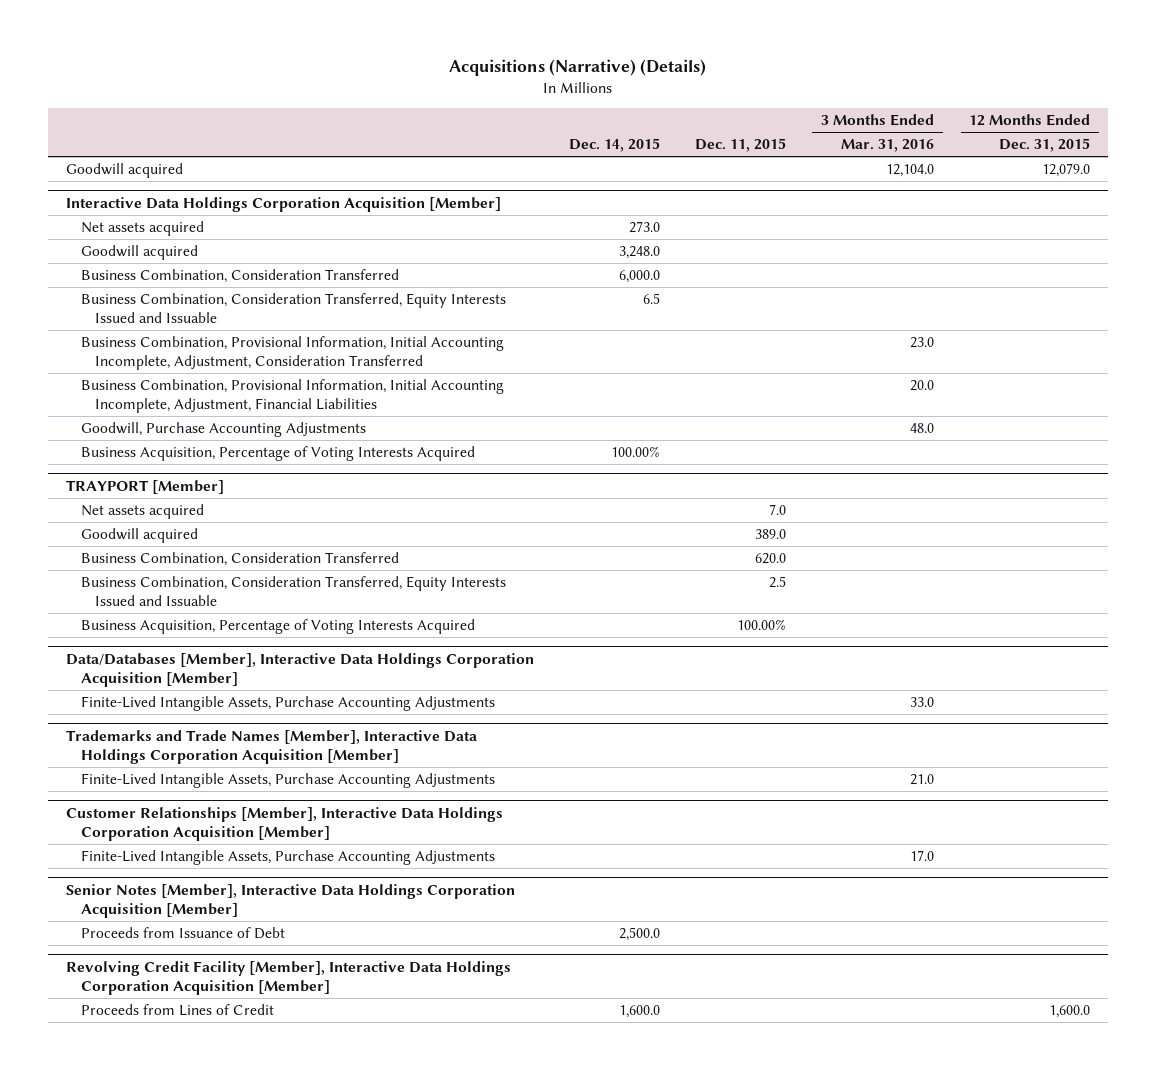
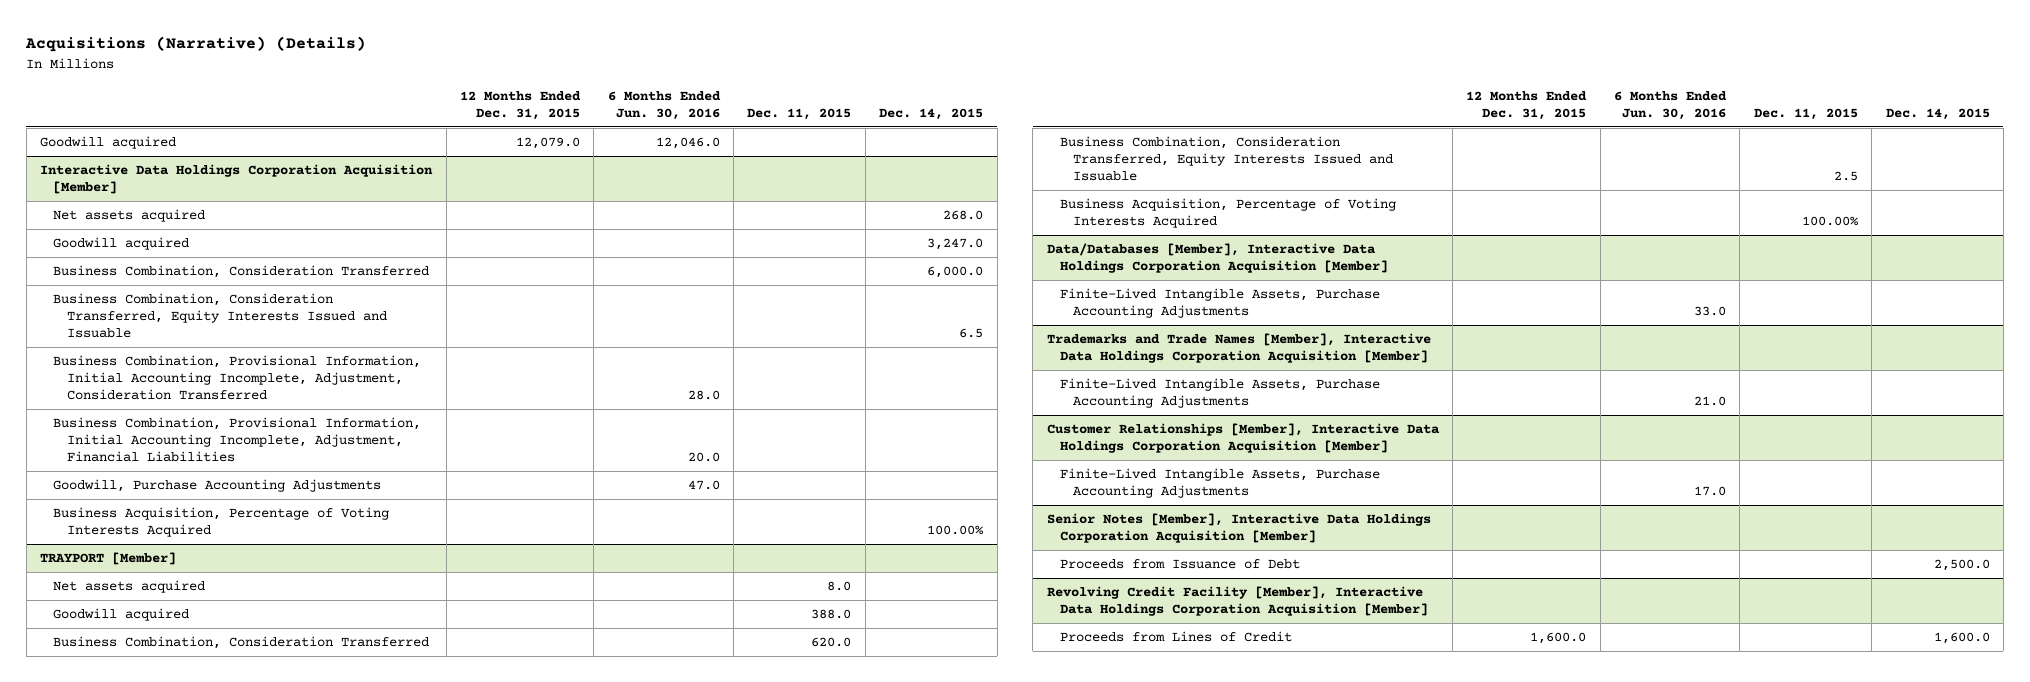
- | Dec. 14, 2015 | Dec. 11, 2015 | 3 Months Ended Mar. 31, 2016 | 12 Months Ended Dec. 31, 2015
+ | 12 Months Ended Dec. 31, 2015 | 6 Months Ended Jun. 30, 2016 | Dec. 11, 2015 | Dec. 14, 2015
@ Interactive Data Holdings Corporation Acquisition [Member]
- Net assets acquired | 273.0 | | |
- Goodwill acquired | 3,248.0 | | |
+ Net assets acquired | | | | 268.0
+ Goodwill acquired | | | | 3,247.0
@ TRAYPORT [Member]
- Net assets acquired | | 7.0 | |
- Goodwill acquired | | 389.0 | |
+ Net assets acquired | | | 8.0 |
+ Goodwill acquired | | | 388.0 |

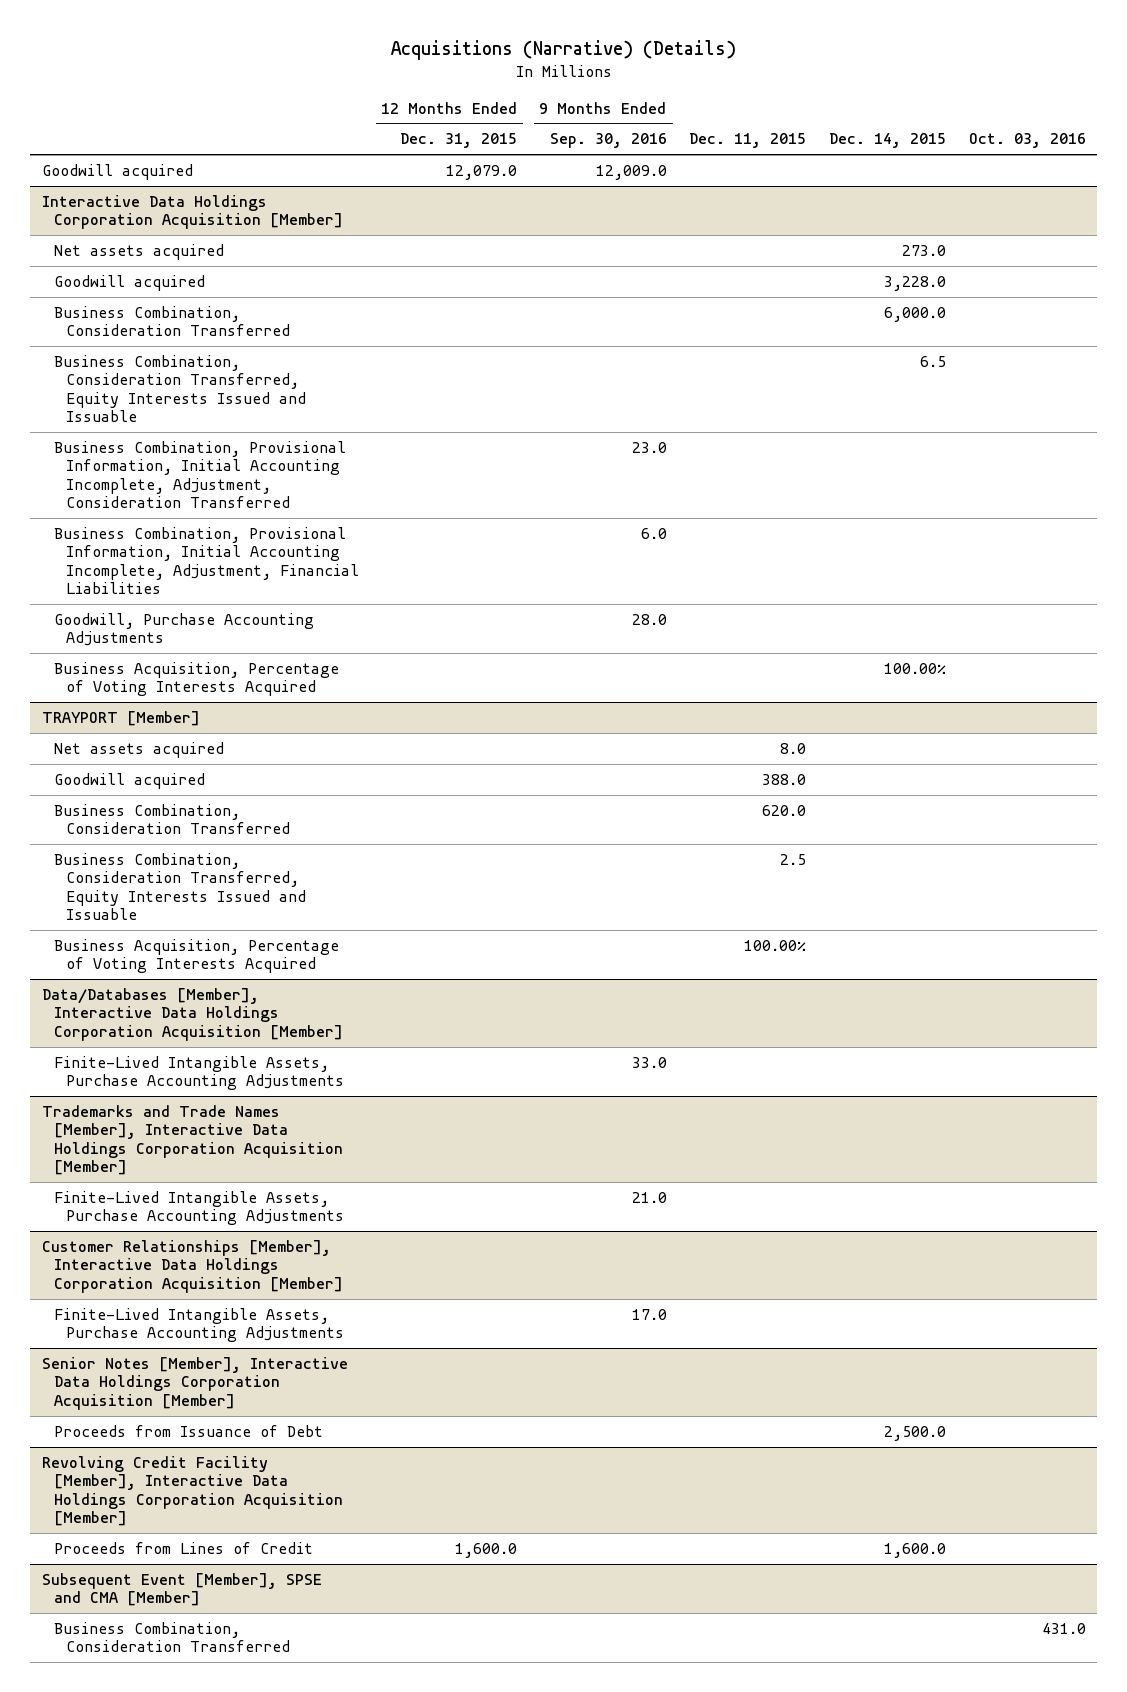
- | 12 Months Ended Dec. 31, 2015 | 6 Months Ended Jun. 30, 2016 | Dec. 11, 2015 | Dec. 14, 2015
+ | 12 Months Ended Dec. 31, 2015 | 9 Months Ended Sep. 30, 2016 | Dec. 11, 2015 | Dec. 14, 2015 | Oct. 03, 2016
@ Interactive Data Holdings Corporation Acquisition [Member]
- Net assets acquired | | | | 268.0
- Goodwill acquired | | | | 3,247.0
+ Net assets acquired | | | | 273.0 |
+ Goodwill acquired | | | | 3,228.0 |
+ Subsequent Event [Member], SPSE and CMA [Member]
+ Business Combination, Consideration Transferred | | | | | 431.0

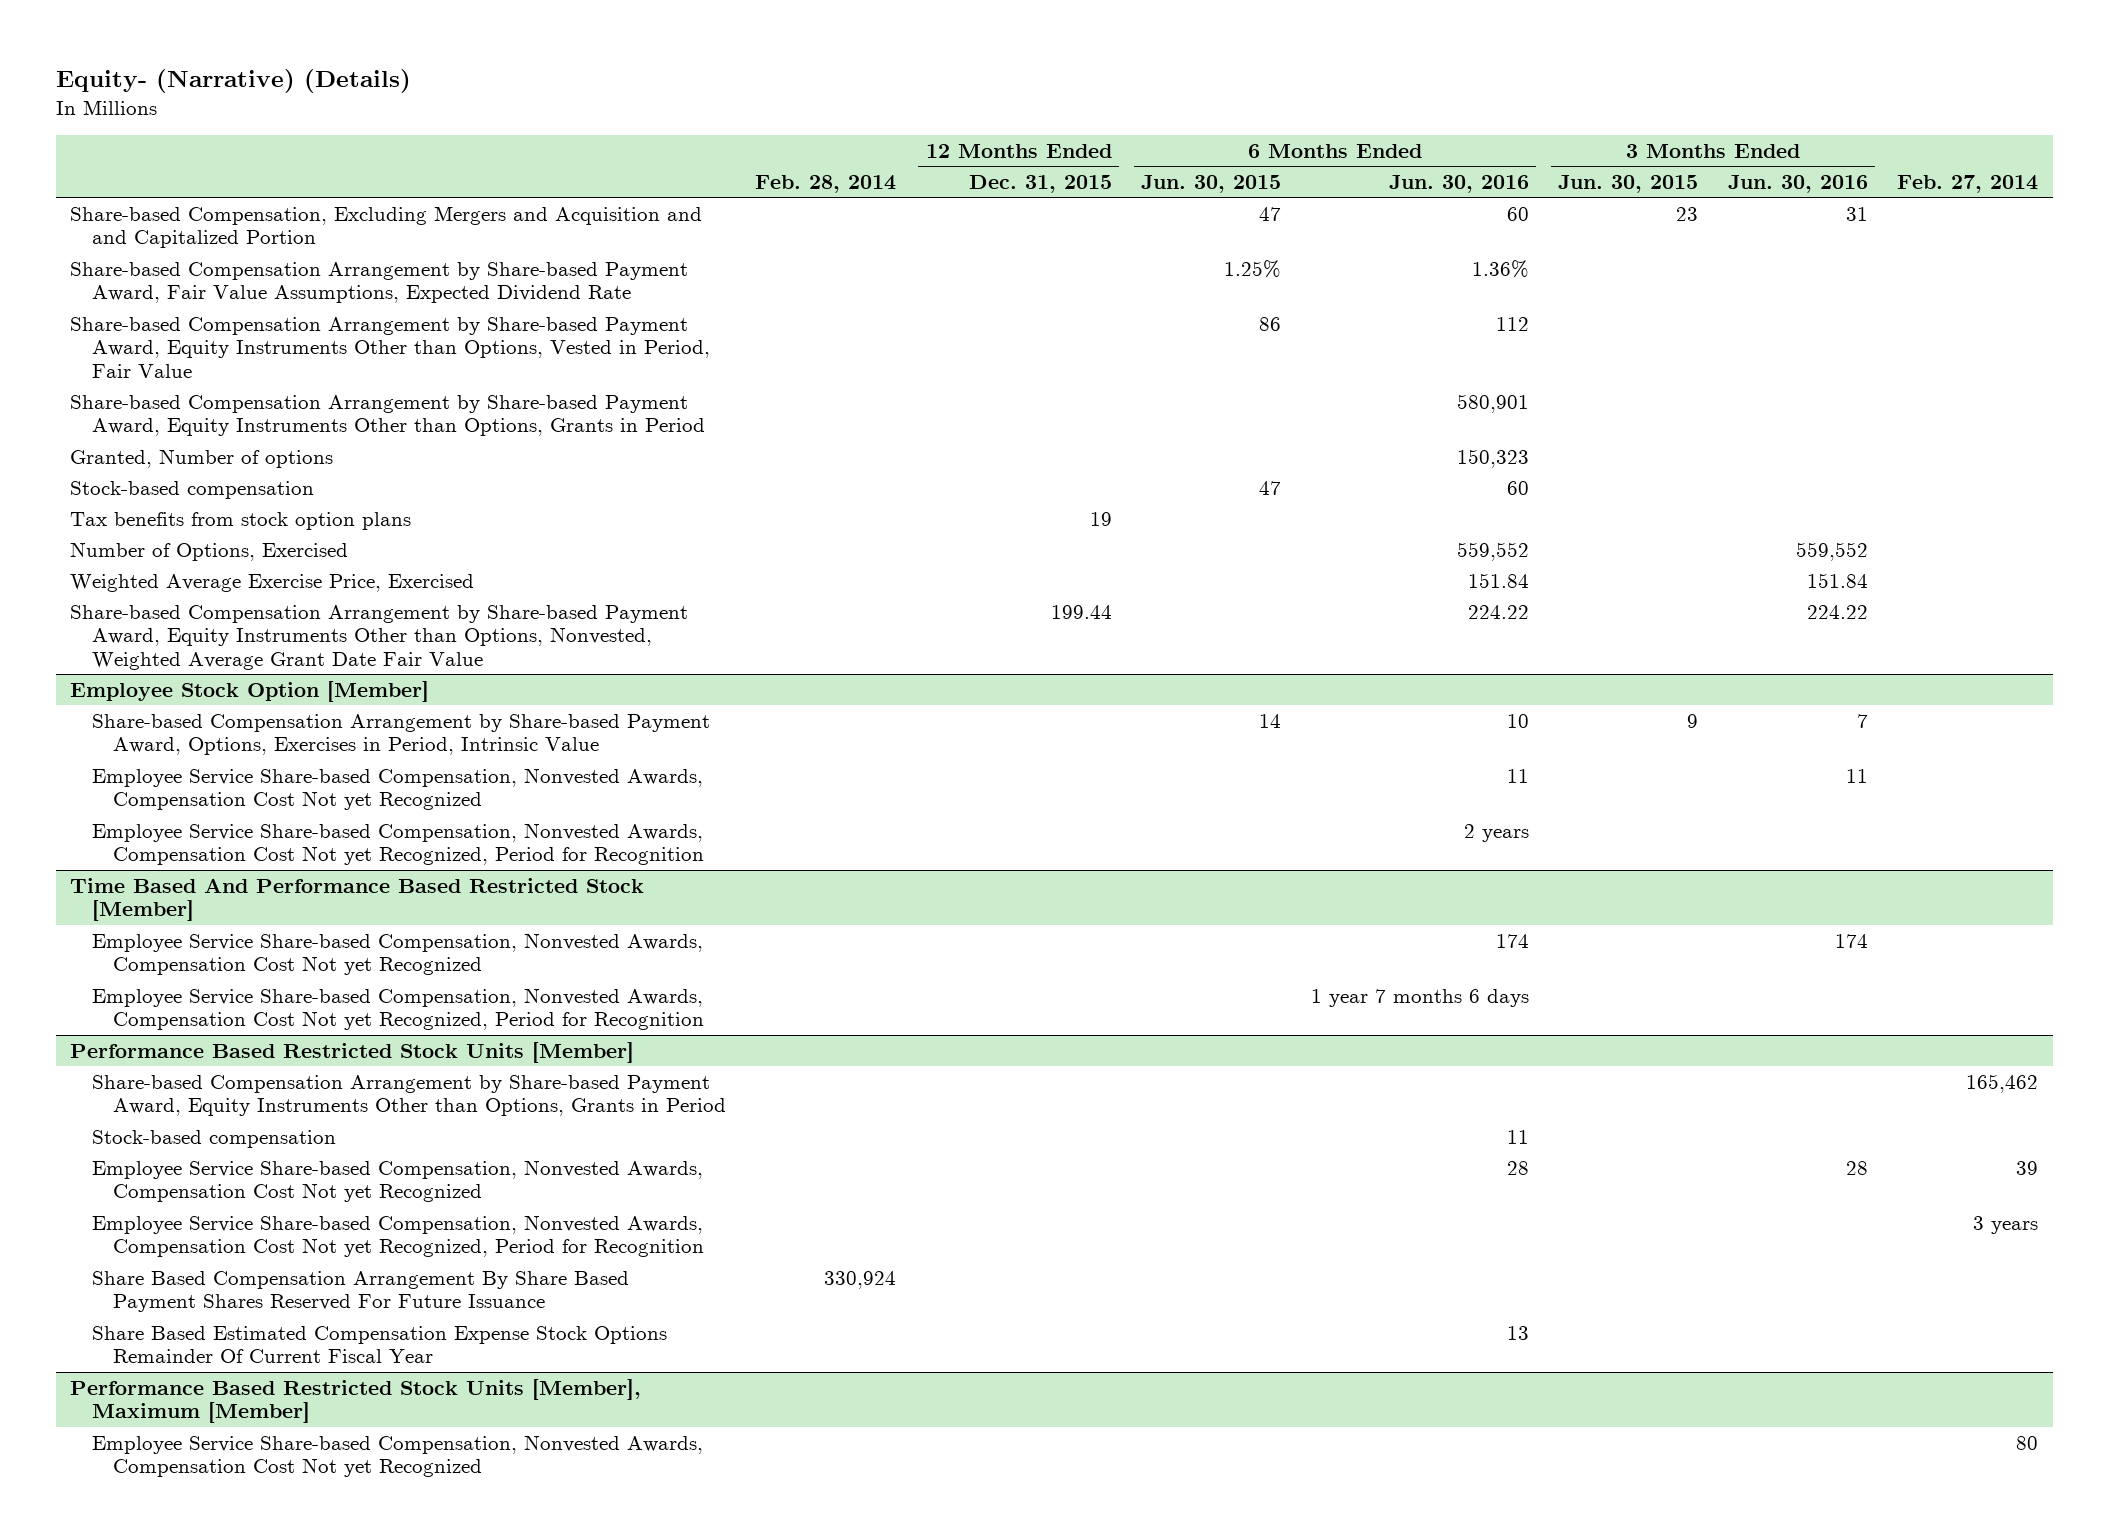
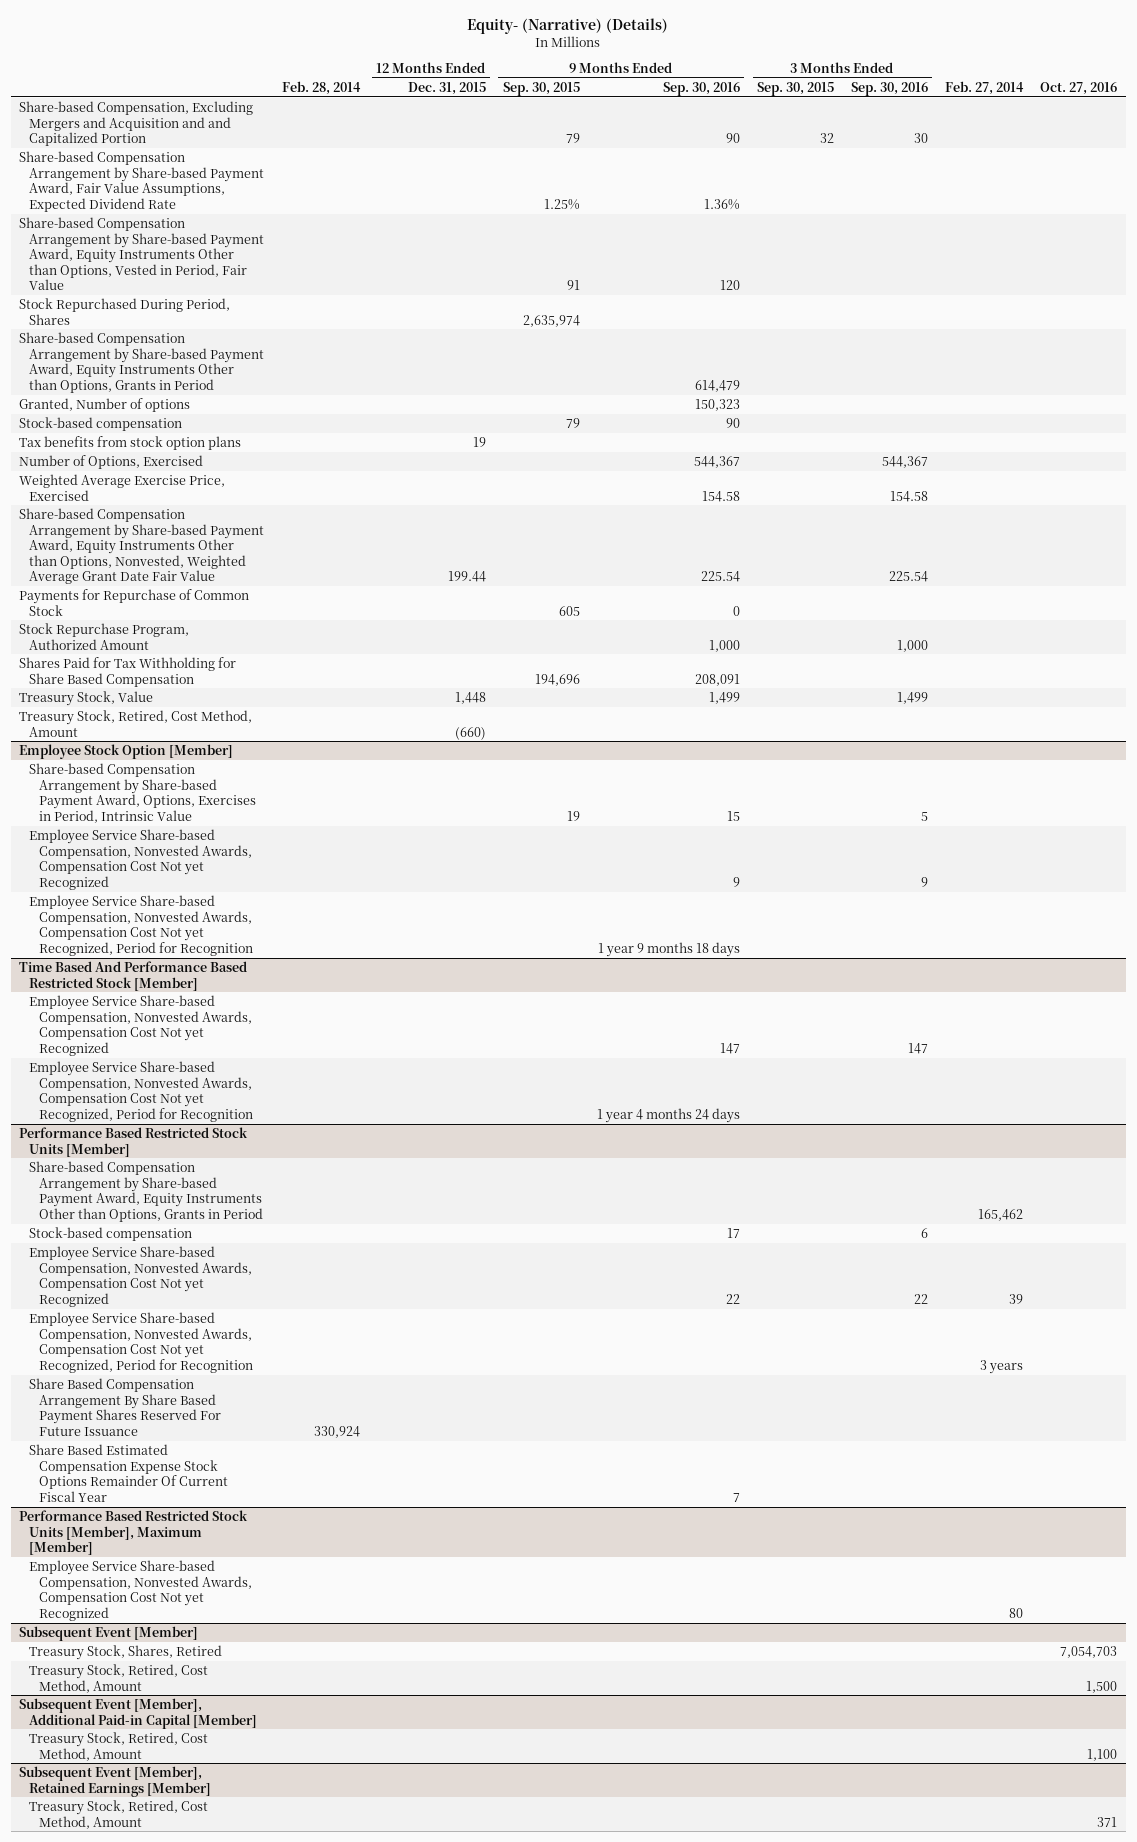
- | Feb. 28, 2014 | 12 Months Ended Dec. 31, 2015 | 6 Months Ended Jun. 30, 2015 | 6 Months Ended Jun. 30, 2016 | 3 Months Ended Jun. 30, 2015 | 3 Months Ended Jun. 30, 2016 | Feb. 27, 2014
+ | Feb. 28, 2014 | 12 Months Ended Dec. 31, 2015 | 9 Months Ended Sep. 30, 2015 | 9 Months Ended Sep. 30, 2016 | 3 Months Ended Sep. 30, 2015 | 3 Months Ended Sep. 30, 2016 | Feb. 27, 2014 | Oct. 27, 2016
+ Stock Repurchased During Period, Shares | | | 2,635,974 | | | | |
+ Payments for Repurchase of Common Stock | | | 605 | 0 | | | |
+ Stock Repurchase Program, Authorized Amount | | | | 1,000 | | 1,000 | |
+ Shares Paid for Tax Withholding for Share Based Compensation | | | 194,696 | 208,091 | | | |
+ Treasury Stock, Value | | 1,448 | | 1,499 | | 1,499 | |
+ Treasury Stock, Retired, Cost Method, Amount | | (660) | | | | | |
+ Subsequent Event [Member]
+ Treasury Stock, Shares, Retired | | | | | | | | 7,054,703
+ Treasury Stock, Retired, Cost Method, Amount | | | | | | | | 1,500
+ Subsequent Event [Member], Additional Paid-in Capital [Member]
+ Treasury Stock, Retired, Cost Method, Amount | | | | | | | | 1,100
+ Subsequent Event [Member], Retained Earnings [Member]
+ Treasury Stock, Retired, Cost Method, Amount | | | | | | | | 371

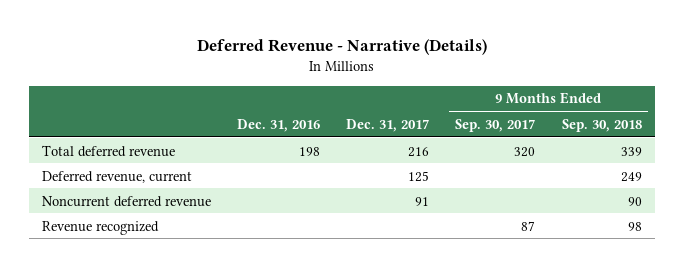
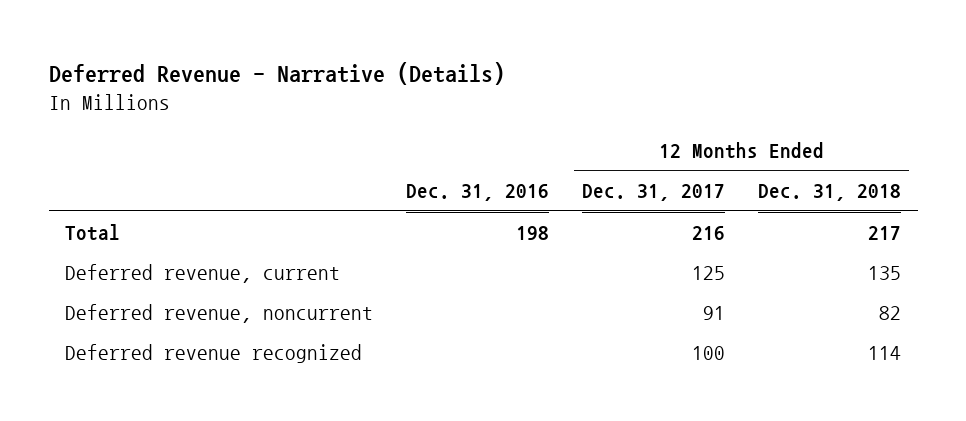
- | Dec. 31, 2016 | Dec. 31, 2017 | 9 Months Ended Sep. 30, 2017 | 9 Months Ended Sep. 30, 2018
+ | Dec. 31, 2016 | 12 Months Ended Dec. 31, 2017 | 12 Months Ended Dec. 31, 2018
- Total deferred revenue | 198 | 216 | 320 | 339
+ Total | 198 | 216 | 217
- Noncurrent deferred revenue | | 91 | | 90
- Revenue recognized | | | 87 | 98
+ Deferred revenue, noncurrent | | 91 | 82
+ Deferred revenue recognized | | 100 | 114

